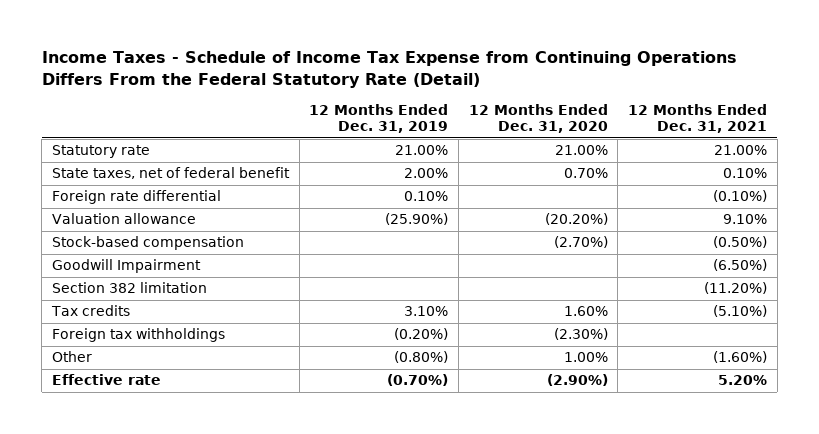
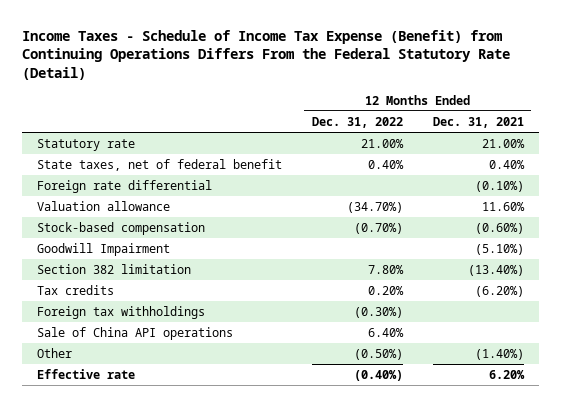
- Income Taxes - Schedule of Income Tax Expense from Continuing Operations Differs From the Federal Statutory Rate (Detail)
+ Income Taxes - Schedule of Income Tax Expense (Benefit) from Continuing Operations Differs From the Federal Statutory Rate (Detail)
- | 12 Months Ended Dec. 31, 2019 | 12 Months Ended Dec. 31, 2020 | 12 Months Ended Dec. 31, 2021
+ | 12 Months Ended Dec. 31, 2022 | 12 Months Ended Dec. 31, 2021
- State taxes, net of federal benefit | 2.00% | 0.70% | 0.10%
+ State taxes, net of federal benefit | 0.40% | 0.40%
- Valuation allowance | (25.90%) | (20.20%) | 9.10%
- Stock-based compensation | | (2.70%) | (0.50%)
- Goodwill Impairment | | | (6.50%)
- Section 382 limitation | | | (11.20%)
- Tax credits | 3.10% | 1.60% | (5.10%)
+ Valuation allowance | (34.70%) | 11.60%
+ Stock-based compensation | (0.70%) | (0.60%)
+ Goodwill Impairment | | (5.10%)
+ Section 382 limitation | 7.80% | (13.40%)
+ Tax credits | 0.20% | (6.20%)
- Other | (0.80%) | 1.00% | (1.60%)
- Effective rate | (0.70%) | (2.90%) | 5.20%
+ Sale of China API operations | 6.40% |
+ Other | (0.50%) | (1.40%)
+ Effective rate | (0.40%) | 6.20%

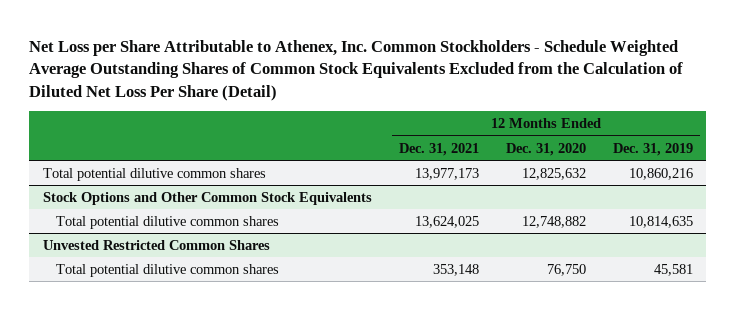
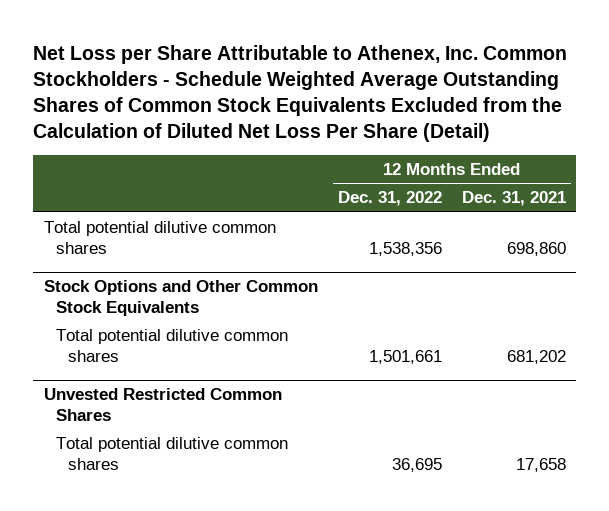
- | 12 Months Ended Dec. 31, 2021 | 12 Months Ended Dec. 31, 2020 | 12 Months Ended Dec. 31, 2019
+ | 12 Months Ended Dec. 31, 2022 | 12 Months Ended Dec. 31, 2021
- Total potential dilutive common shares | 13,977,173 | 12,825,632 | 10,860,216
+ Total potential dilutive common shares | 1,538,356 | 698,860
@ Stock Options and Other Common Stock Equivalents
- Total potential dilutive common shares | 13,624,025 | 12,748,882 | 10,814,635
+ Total potential dilutive common shares | 1,501,661 | 681,202
@ Unvested Restricted Common Shares
- Total potential dilutive common shares | 353,148 | 76,750 | 45,581
+ Total potential dilutive common shares | 36,695 | 17,658

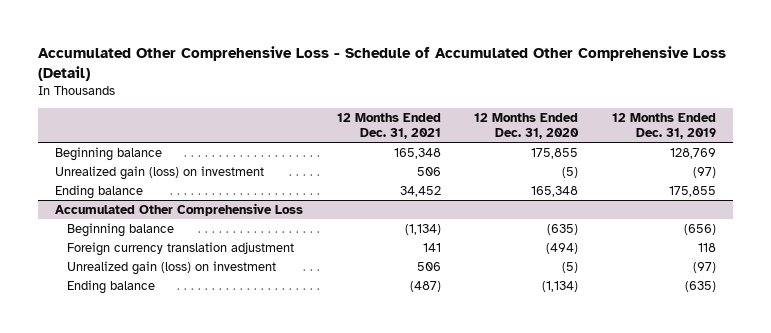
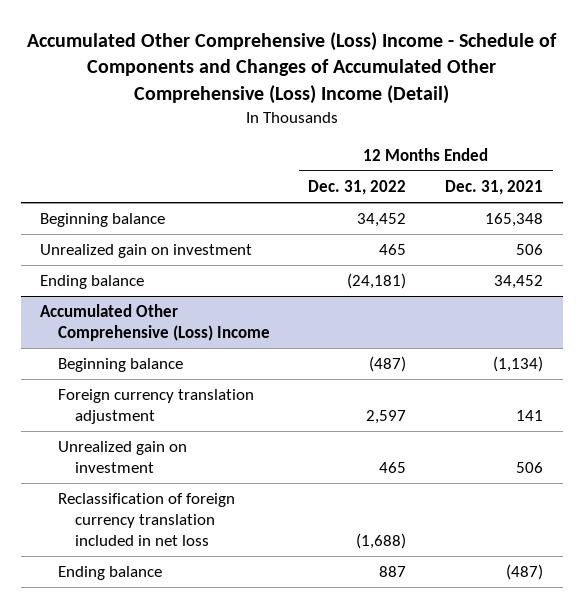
- Accumulated Other Comprehensive Loss - Schedule of Accumulated Other Comprehensive Loss (Detail)
+ Accumulated Other Comprehensive (Loss) Income - Schedule of Components and Changes of Accumulated Other Comprehensive (Loss) Income (Detail)
- | 12 Months Ended Dec. 31, 2021 | 12 Months Ended Dec. 31, 2020 | 12 Months Ended Dec. 31, 2019
+ | 12 Months Ended Dec. 31, 2022 | 12 Months Ended Dec. 31, 2021
- Unrealized gain (loss) on investment | 506 | (5) | (97)
+ Unrealized gain on investment | 465 | 506
- Accumulated Other Comprehensive Loss
+ Accumulated Other Comprehensive (Loss) Income
- Unrealized gain (loss) on investment | 506 | (5) | (97)
+ Unrealized gain on investment | 465 | 506
+ Reclassification of foreign currency translation included in net loss | (1,688) |

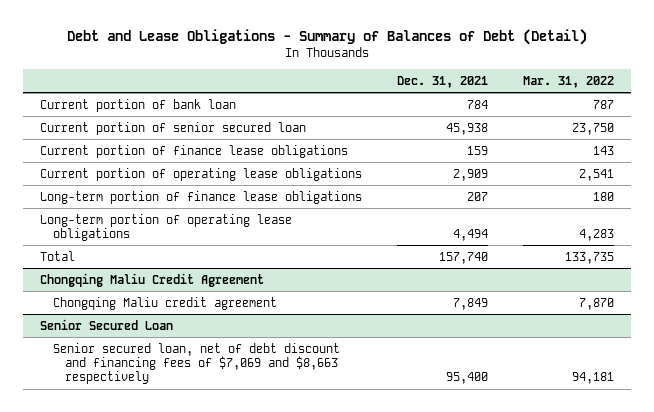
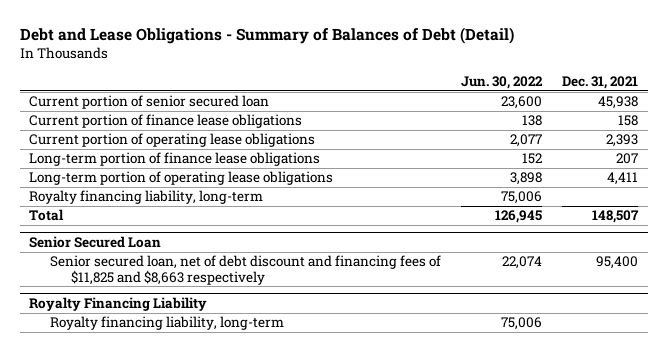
- | Dec. 31, 2021 | Mar. 31, 2022
+ | Jun. 30, 2022 | Dec. 31, 2021
- Current portion of bank loan | 784 | 787
- Current portion of finance lease obligations | 159 | 143
- Current portion of operating lease obligations | 2,909 | 2,541
+ Current portion of finance lease obligations | 138 | 158
+ Current portion of operating lease obligations | 2,077 | 2,393
- Long-term portion of operating lease obligations | 4,494 | 4,283
- Total | 157,740 | 133,735
- Chongqing Maliu Credit Agreement
- Chongqing Maliu credit agreement | 7,849 | 7,870
+ Long-term portion of operating lease obligations | 3,898 | 4,411
+ Royalty financing liability, long-term | 75,006 |
+ Total | 126,945 | 148,507
@ Senior Secured Loan
- Senior secured loan, net of debt discount and financing fees of $7,069 and $8,663 respectively | 95,400 | 94,181
+ Senior secured loan, net of debt discount and financing fees of $11,825 and $8,663 respectively | 22,074 | 95,400
+ Royalty Financing Liability
+ Royalty financing liability, long-term | 75,006 |

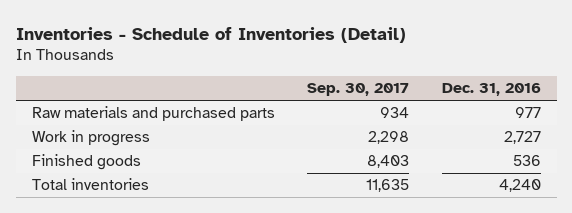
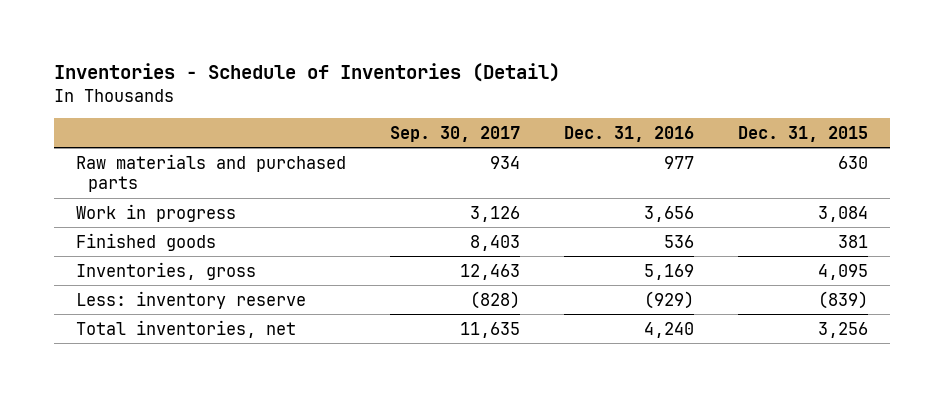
- | Sep. 30, 2017 | Dec. 31, 2016
+ | Sep. 30, 2017 | Dec. 31, 2016 | Dec. 31, 2015
- Work in progress | 2,298 | 2,727
+ Work in progress | 3,126 | 3,656 | 3,084
- Total inventories | 11,635 | 4,240
+ Inventories, gross | 12,463 | 5,169 | 4,095
+ Less: inventory reserve | (828) | (929) | (839)
+ Total inventories, net | 11,635 | 4,240 | 3,256

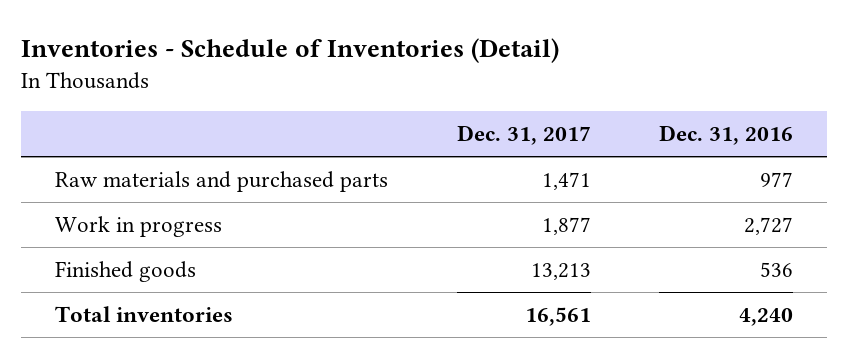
- | Sep. 30, 2017 | Dec. 31, 2016 | Dec. 31, 2015
+ | Dec. 31, 2017 | Dec. 31, 2016
- Work in progress | 3,126 | 3,656 | 3,084
+ Work in progress | 1,877 | 2,727
- Inventories, gross | 12,463 | 5,169 | 4,095
- Less: inventory reserve | (828) | (929) | (839)
- Total inventories, net | 11,635 | 4,240 | 3,256
+ Total inventories | 16,561 | 4,240

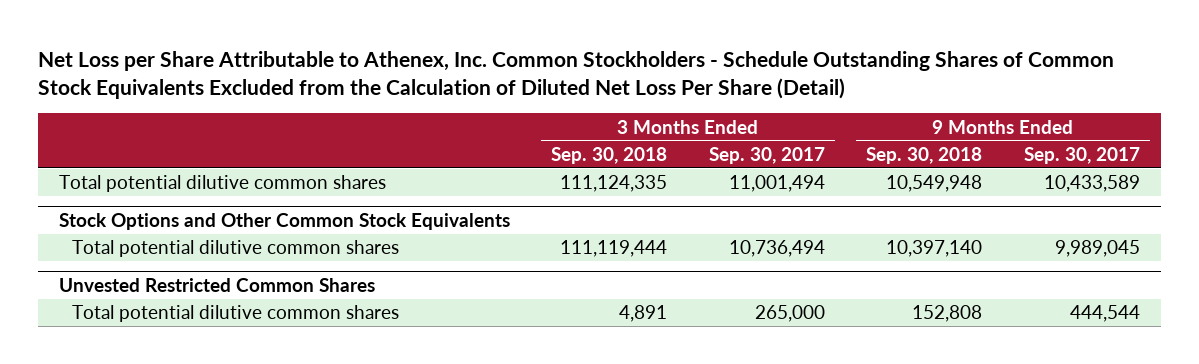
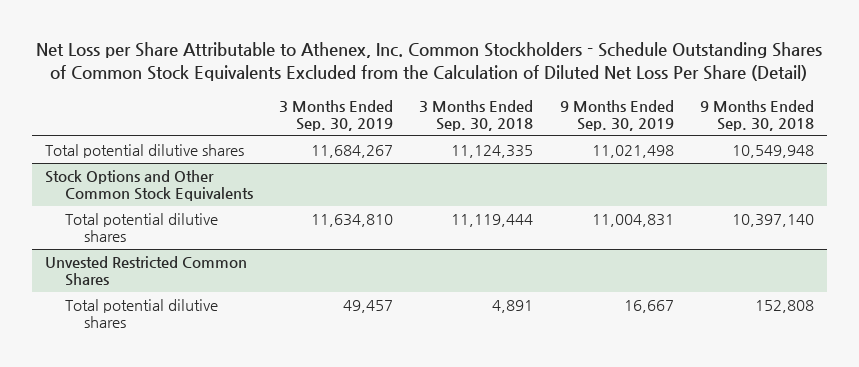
- | 3 Months Ended Sep. 30, 2018 | 3 Months Ended Sep. 30, 2017 | 9 Months Ended Sep. 30, 2018 | 9 Months Ended Sep. 30, 2017
+ | 3 Months Ended Sep. 30, 2019 | 3 Months Ended Sep. 30, 2018 | 9 Months Ended Sep. 30, 2019 | 9 Months Ended Sep. 30, 2018
- Total potential dilutive common shares | 111,124,335 | 11,001,494 | 10,549,948 | 10,433,589
+ Total potential dilutive shares | 11,684,267 | 11,124,335 | 11,021,498 | 10,549,948
@ Stock Options and Other Common Stock Equivalents
- Total potential dilutive common shares | 111,119,444 | 10,736,494 | 10,397,140 | 9,989,045
+ Total potential dilutive shares | 11,634,810 | 11,119,444 | 11,004,831 | 10,397,140
@ Unvested Restricted Common Shares
- Total potential dilutive common shares | 4,891 | 265,000 | 152,808 | 444,544
+ Total potential dilutive shares | 49,457 | 4,891 | 16,667 | 152,808

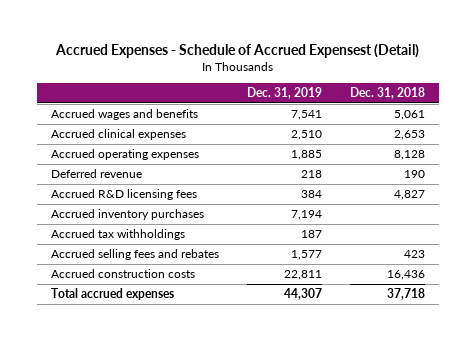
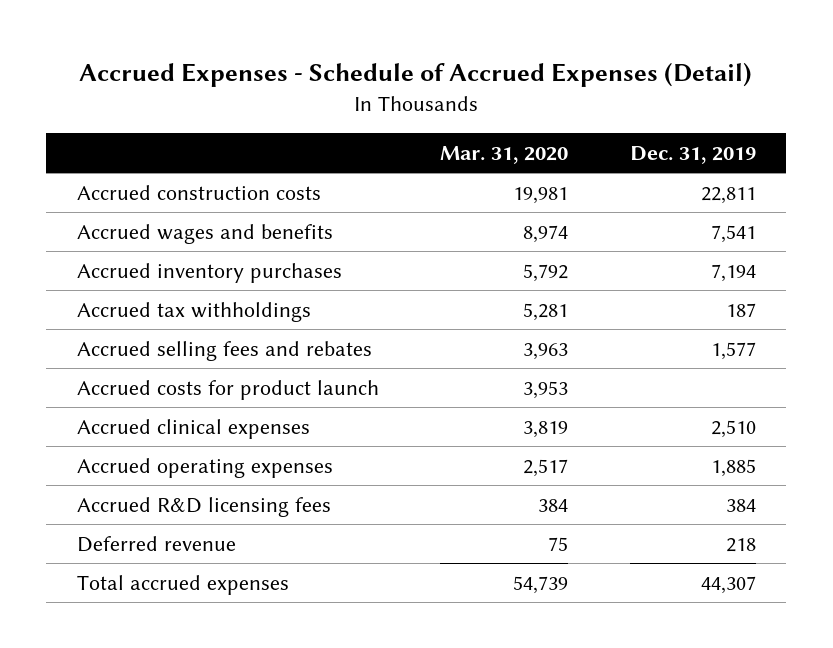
- Accrued Expenses - Schedule of Accrued Expensest (Detail)
+ Accrued Expenses - Schedule of Accrued Expenses (Detail)
- | Dec. 31, 2019 | Dec. 31, 2018
+ | Mar. 31, 2020 | Dec. 31, 2019
moved up: Accrued construction costs | 19,981 | 22,811
+ Accrued costs for product launch | 3,953 |
moved down: Accrued clinical expenses | 3,819 | 2,510
moved down: Accrued operating expenses | 2,517 | 1,885
moved down: Accrued R&D licensing fees | 384 | 384
moved down: Deferred revenue | 75 | 218

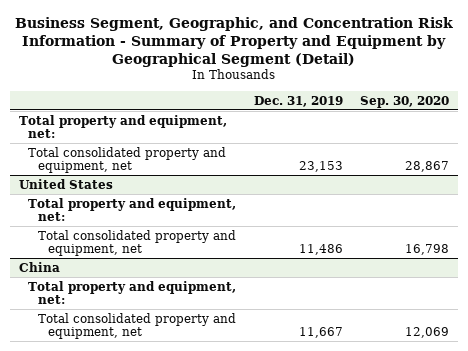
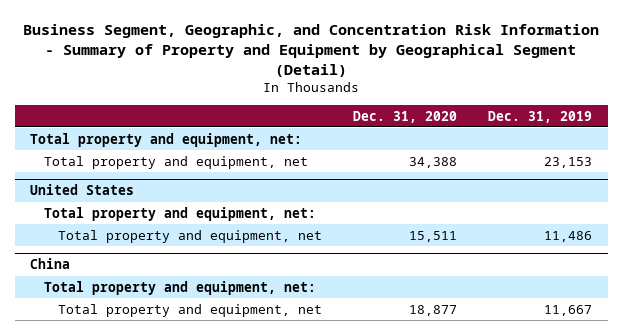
- | Dec. 31, 2019 | Sep. 30, 2020
+ | Dec. 31, 2020 | Dec. 31, 2019
- Total consolidated property and equipment, net | 23,153 | 28,867
+ Total property and equipment, net | 34,388 | 23,153
@ United States
- Total consolidated property and equipment, net | 11,486 | 16,798
+ Total property and equipment, net | 15,511 | 11,486
@ China
- Total consolidated property and equipment, net | 11,667 | 12,069
+ Total property and equipment, net | 18,877 | 11,667

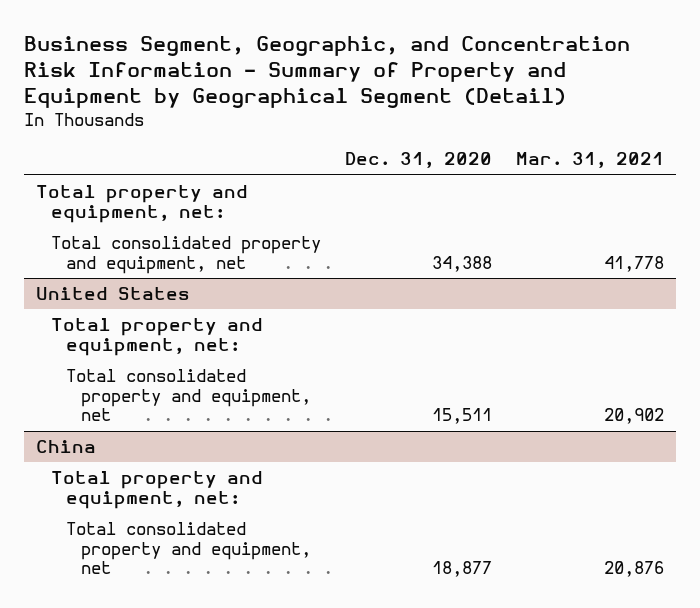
- | Dec. 31, 2020 | Dec. 31, 2019
+ | Dec. 31, 2020 | Mar. 31, 2021
- Total property and equipment, net | 34,388 | 23,153
+ Total consolidated property and equipment, net | 34,388 | 41,778
@ United States
- Total property and equipment, net | 15,511 | 11,486
+ Total consolidated property and equipment, net | 15,511 | 20,902
@ China
- Total property and equipment, net | 18,877 | 11,667
+ Total consolidated property and equipment, net | 18,877 | 20,876

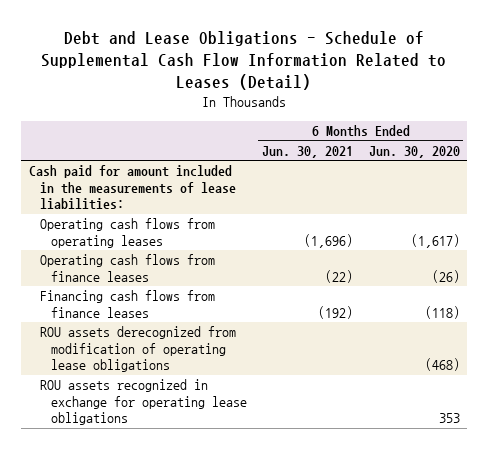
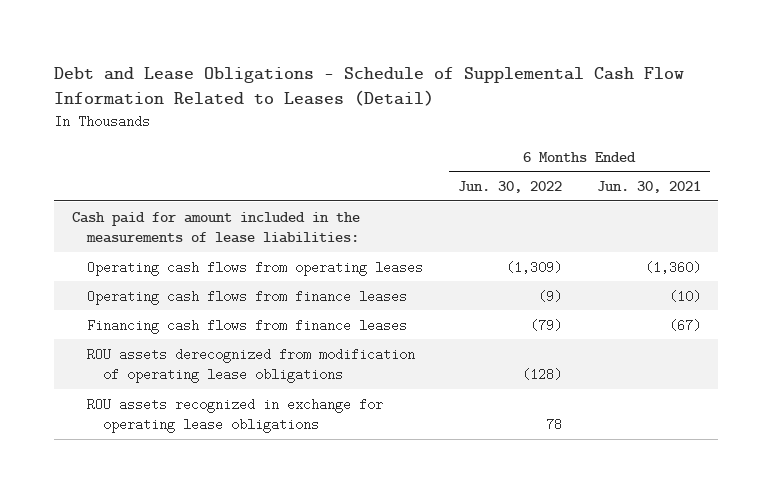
- | 6 Months Ended Jun. 30, 2021 | 6 Months Ended Jun. 30, 2020
+ | 6 Months Ended Jun. 30, 2022 | 6 Months Ended Jun. 30, 2021
- Operating cash flows from operating leases | (1,696) | (1,617)
- Operating cash flows from finance leases | (22) | (26)
- Financing cash flows from finance leases | (192) | (118)
+ Operating cash flows from operating leases | (1,309) | (1,360)
+ Operating cash flows from finance leases | (9) | (10)
+ Financing cash flows from finance leases | (79) | (67)

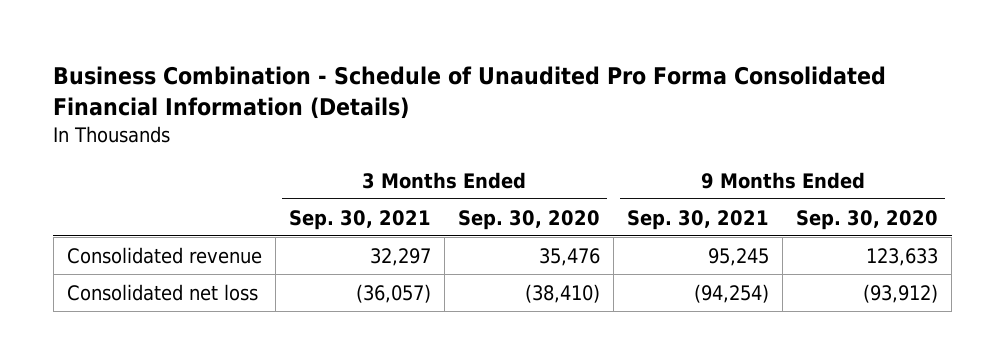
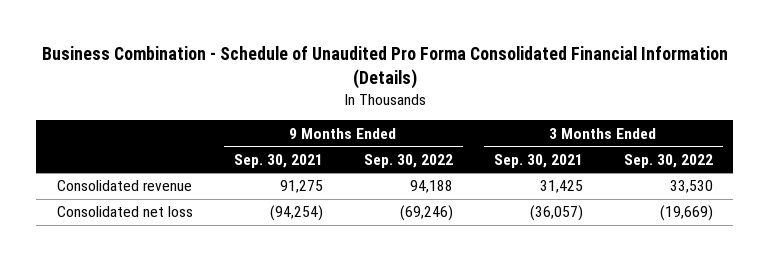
- | 3 Months Ended Sep. 30, 2021 | 3 Months Ended Sep. 30, 2020 | 9 Months Ended Sep. 30, 2021 | 9 Months Ended Sep. 30, 2020
+ | 9 Months Ended Sep. 30, 2021 | 9 Months Ended Sep. 30, 2022 | 3 Months Ended Sep. 30, 2021 | 3 Months Ended Sep. 30, 2022
- Consolidated revenue | 32,297 | 35,476 | 95,245 | 123,633
+ Consolidated revenue | 91,275 | 94,188 | 31,425 | 33,530

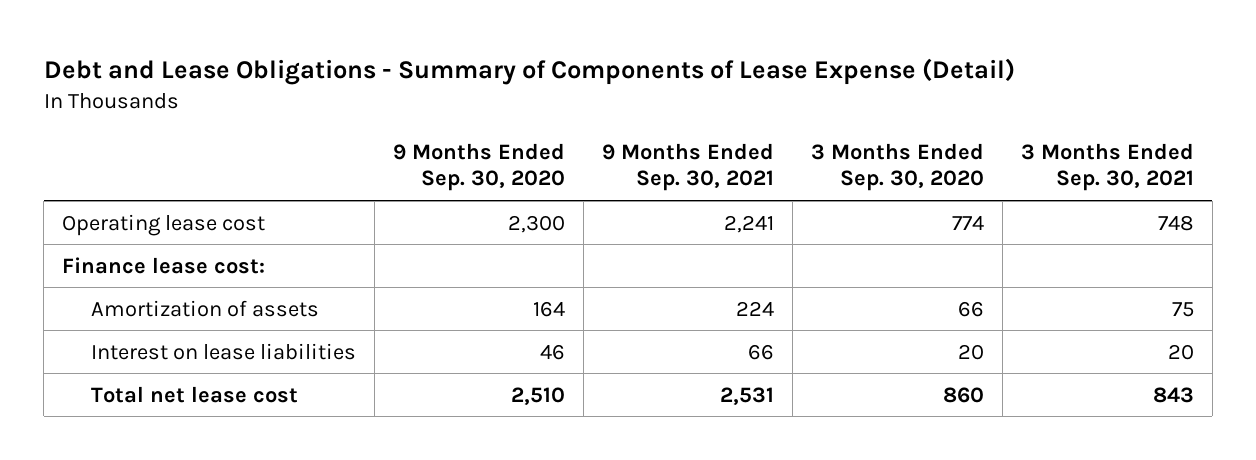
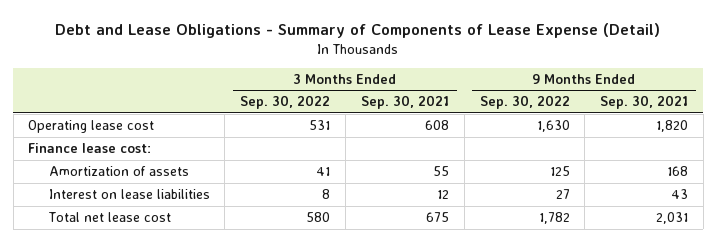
- | 9 Months Ended Sep. 30, 2020 | 9 Months Ended Sep. 30, 2021 | 3 Months Ended Sep. 30, 2020 | 3 Months Ended Sep. 30, 2021
+ | 3 Months Ended Sep. 30, 2022 | 3 Months Ended Sep. 30, 2021 | 9 Months Ended Sep. 30, 2022 | 9 Months Ended Sep. 30, 2021
- Operating lease cost | 2,300 | 2,241 | 774 | 748
+ Operating lease cost | 531 | 608 | 1,630 | 1,820
- Amortization of assets | 164 | 224 | 66 | 75
- Interest on lease liabilities | 46 | 66 | 20 | 20
- Total net lease cost | 2,510 | 2,531 | 860 | 843
+ Amortization of assets | 41 | 55 | 125 | 168
+ Interest on lease liabilities | 8 | 12 | 27 | 43
+ Total net lease cost | 580 | 675 | 1,782 | 2,031

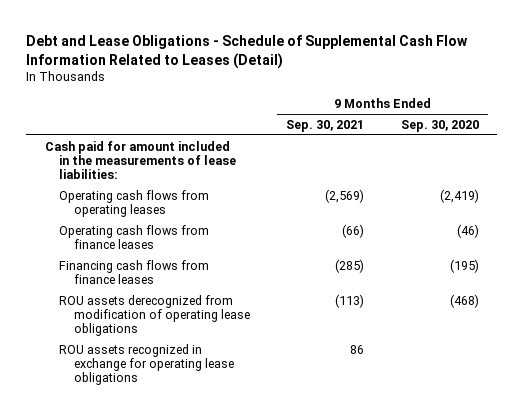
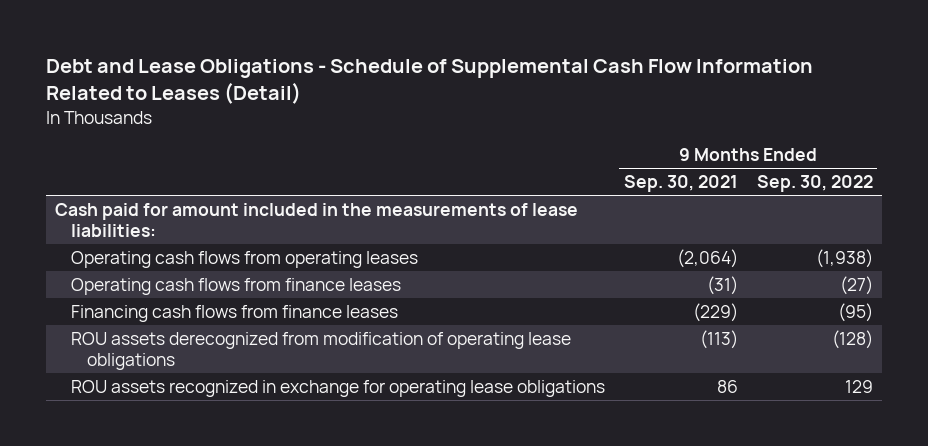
- | 9 Months Ended Sep. 30, 2021 | 9 Months Ended Sep. 30, 2020
+ | 9 Months Ended Sep. 30, 2021 | 9 Months Ended Sep. 30, 2022
- Operating cash flows from operating leases | (2,569) | (2,419)
- Operating cash flows from finance leases | (66) | (46)
- Financing cash flows from finance leases | (285) | (195)
+ Operating cash flows from operating leases | (2,064) | (1,938)
+ Operating cash flows from finance leases | (31) | (27)
+ Financing cash flows from finance leases | (229) | (95)

